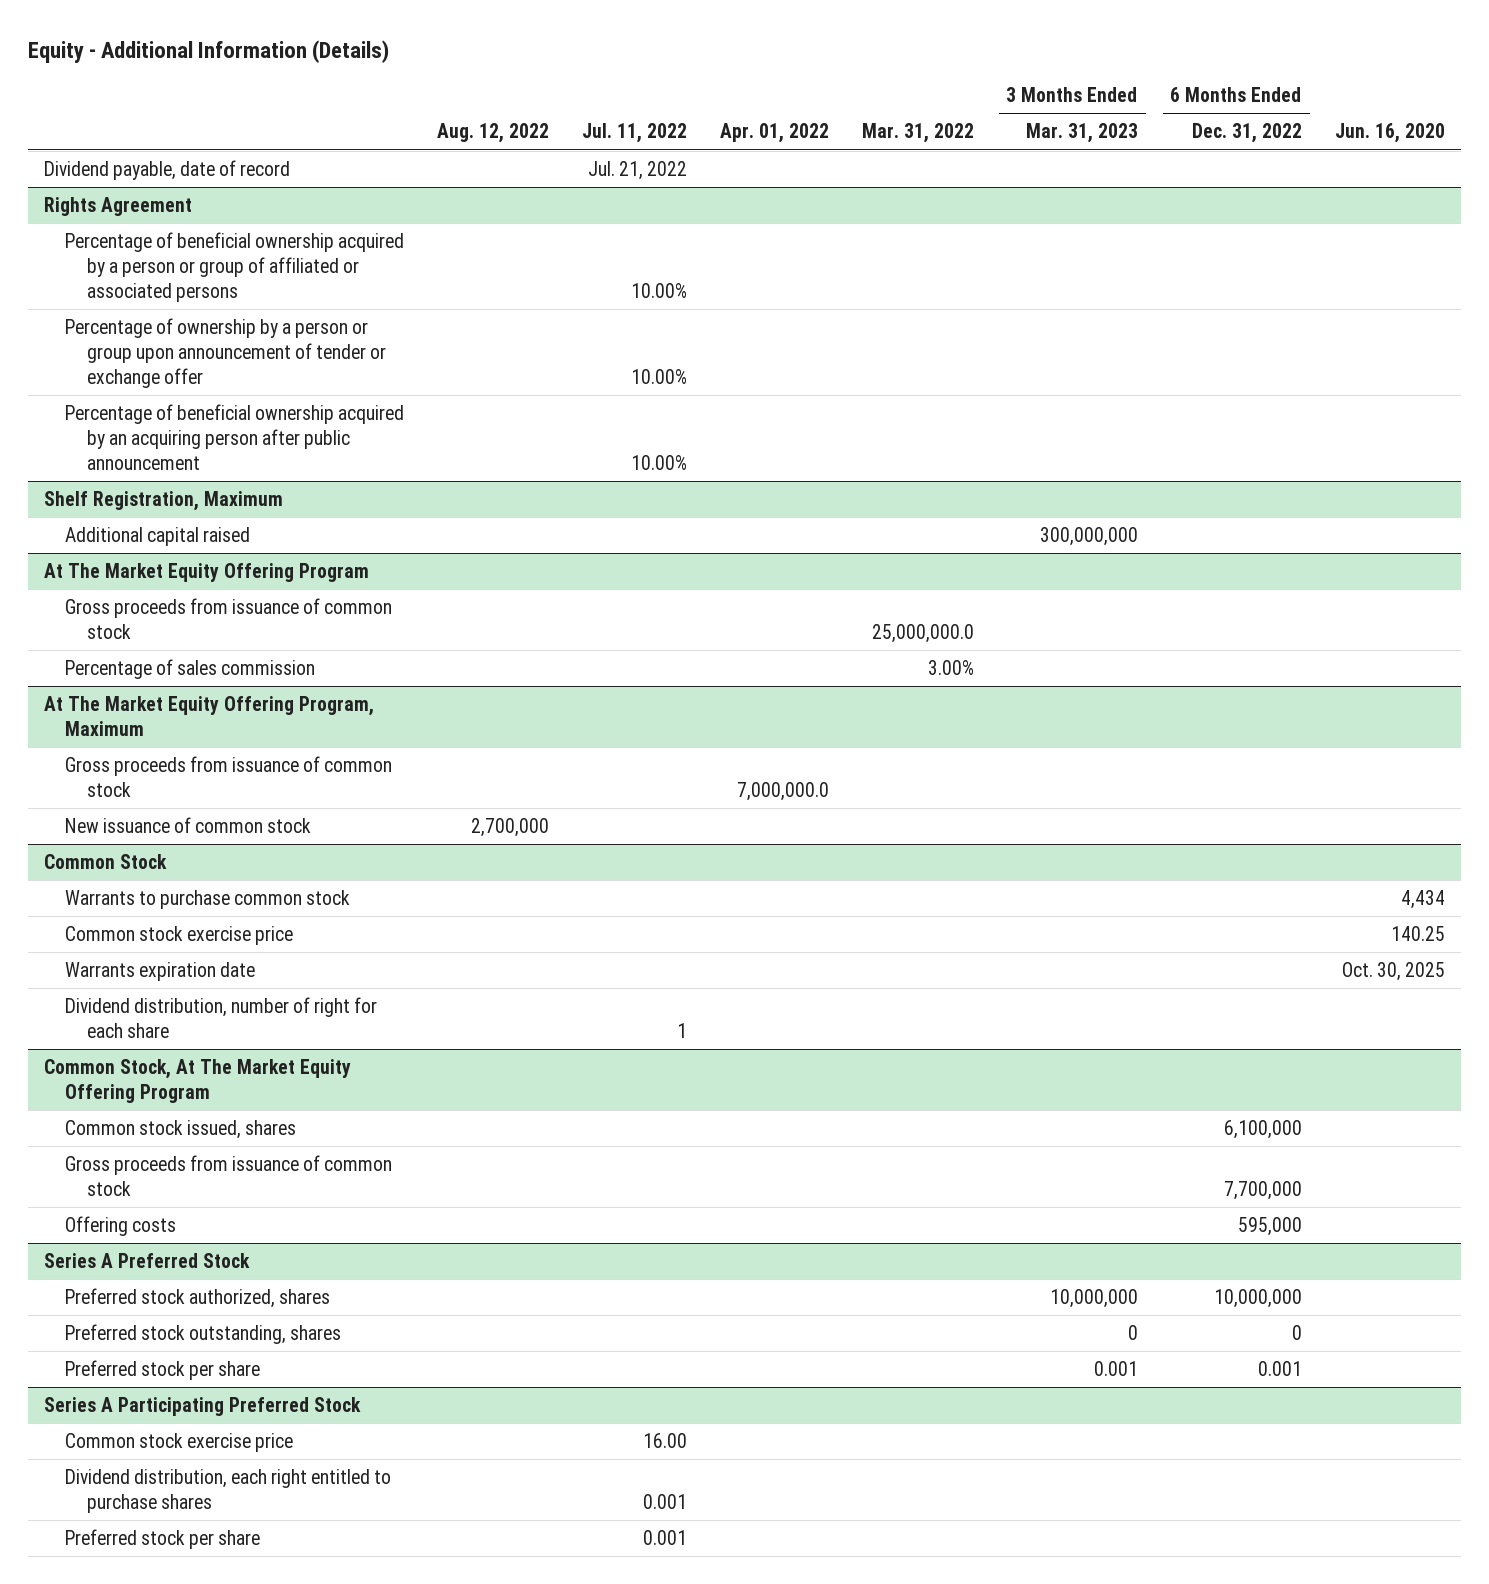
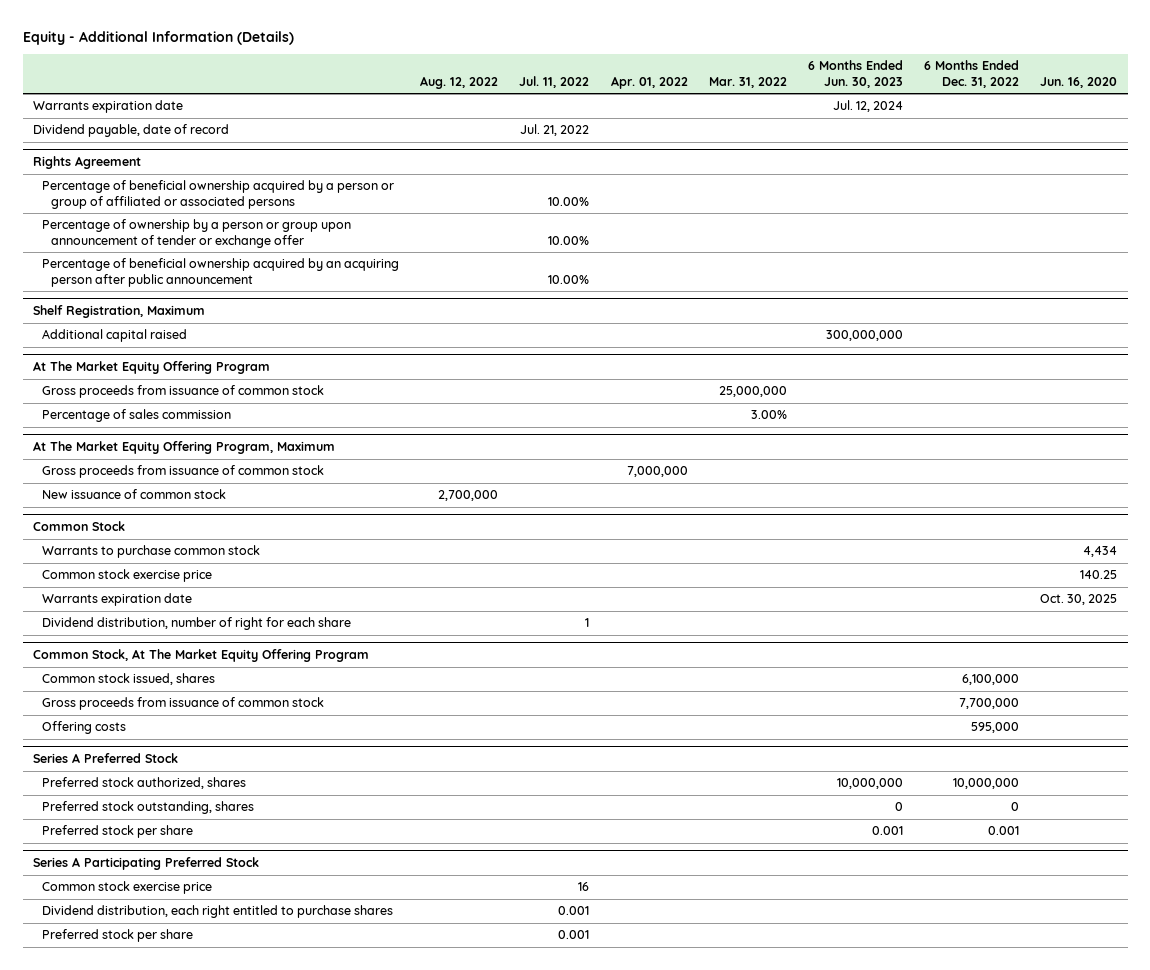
- | Aug. 12, 2022 | Jul. 11, 2022 | Apr. 01, 2022 | Mar. 31, 2022 | 3 Months Ended Mar. 31, 2023 | 6 Months Ended Dec. 31, 2022 | Jun. 16, 2020
+ | Aug. 12, 2022 | Jul. 11, 2022 | Apr. 01, 2022 | Mar. 31, 2022 | 6 Months Ended Jun. 30, 2023 | 6 Months Ended Dec. 31, 2022 | Jun. 16, 2020
+ Warrants expiration date | | | | | Jul. 12, 2024 | |
@ At The Market Equity Offering Program
- Gross proceeds from issuance of common stock | | | | 25,000,000.0 | | |
+ Gross proceeds from issuance of common stock | | | | 25,000,000 | | |
@ At The Market Equity Offering Program, Maximum
- Gross proceeds from issuance of common stock | | | 7,000,000.0 | | | |
+ Gross proceeds from issuance of common stock | | | 7,000,000 | | | |
@ Series A Participating Preferred Stock
- Common stock exercise price | | 16.00 | | | | |
+ Common stock exercise price | | 16 | | | | |

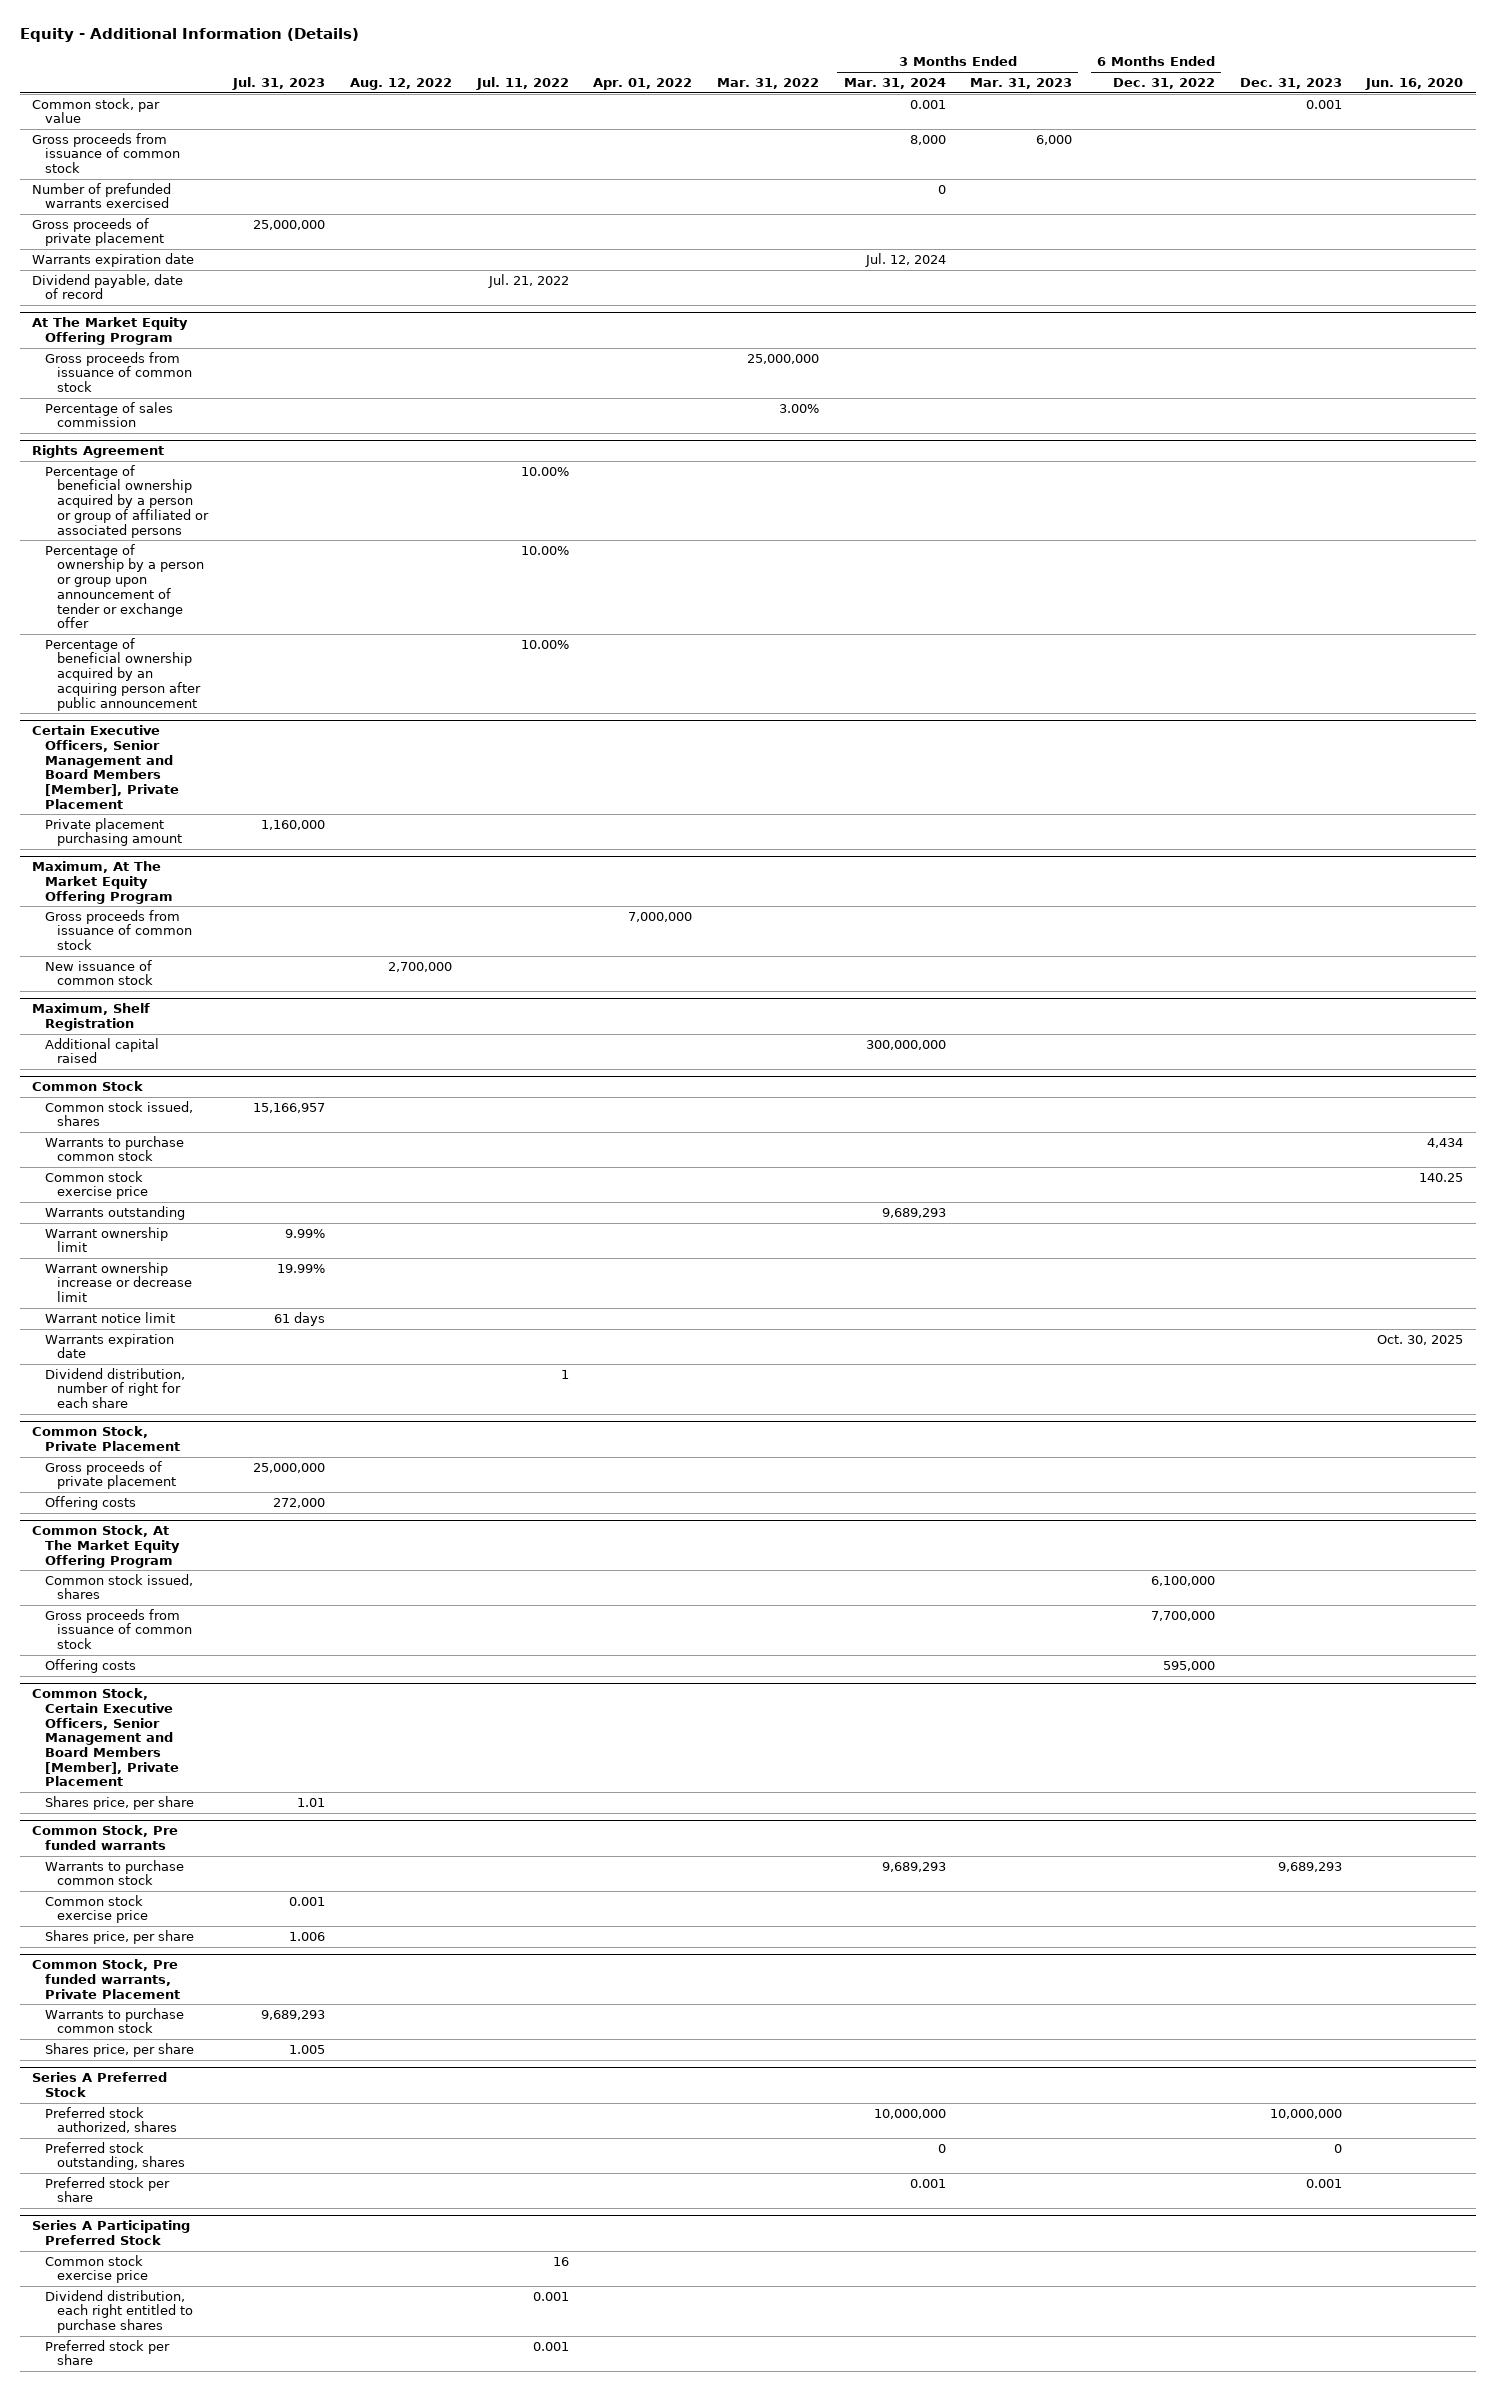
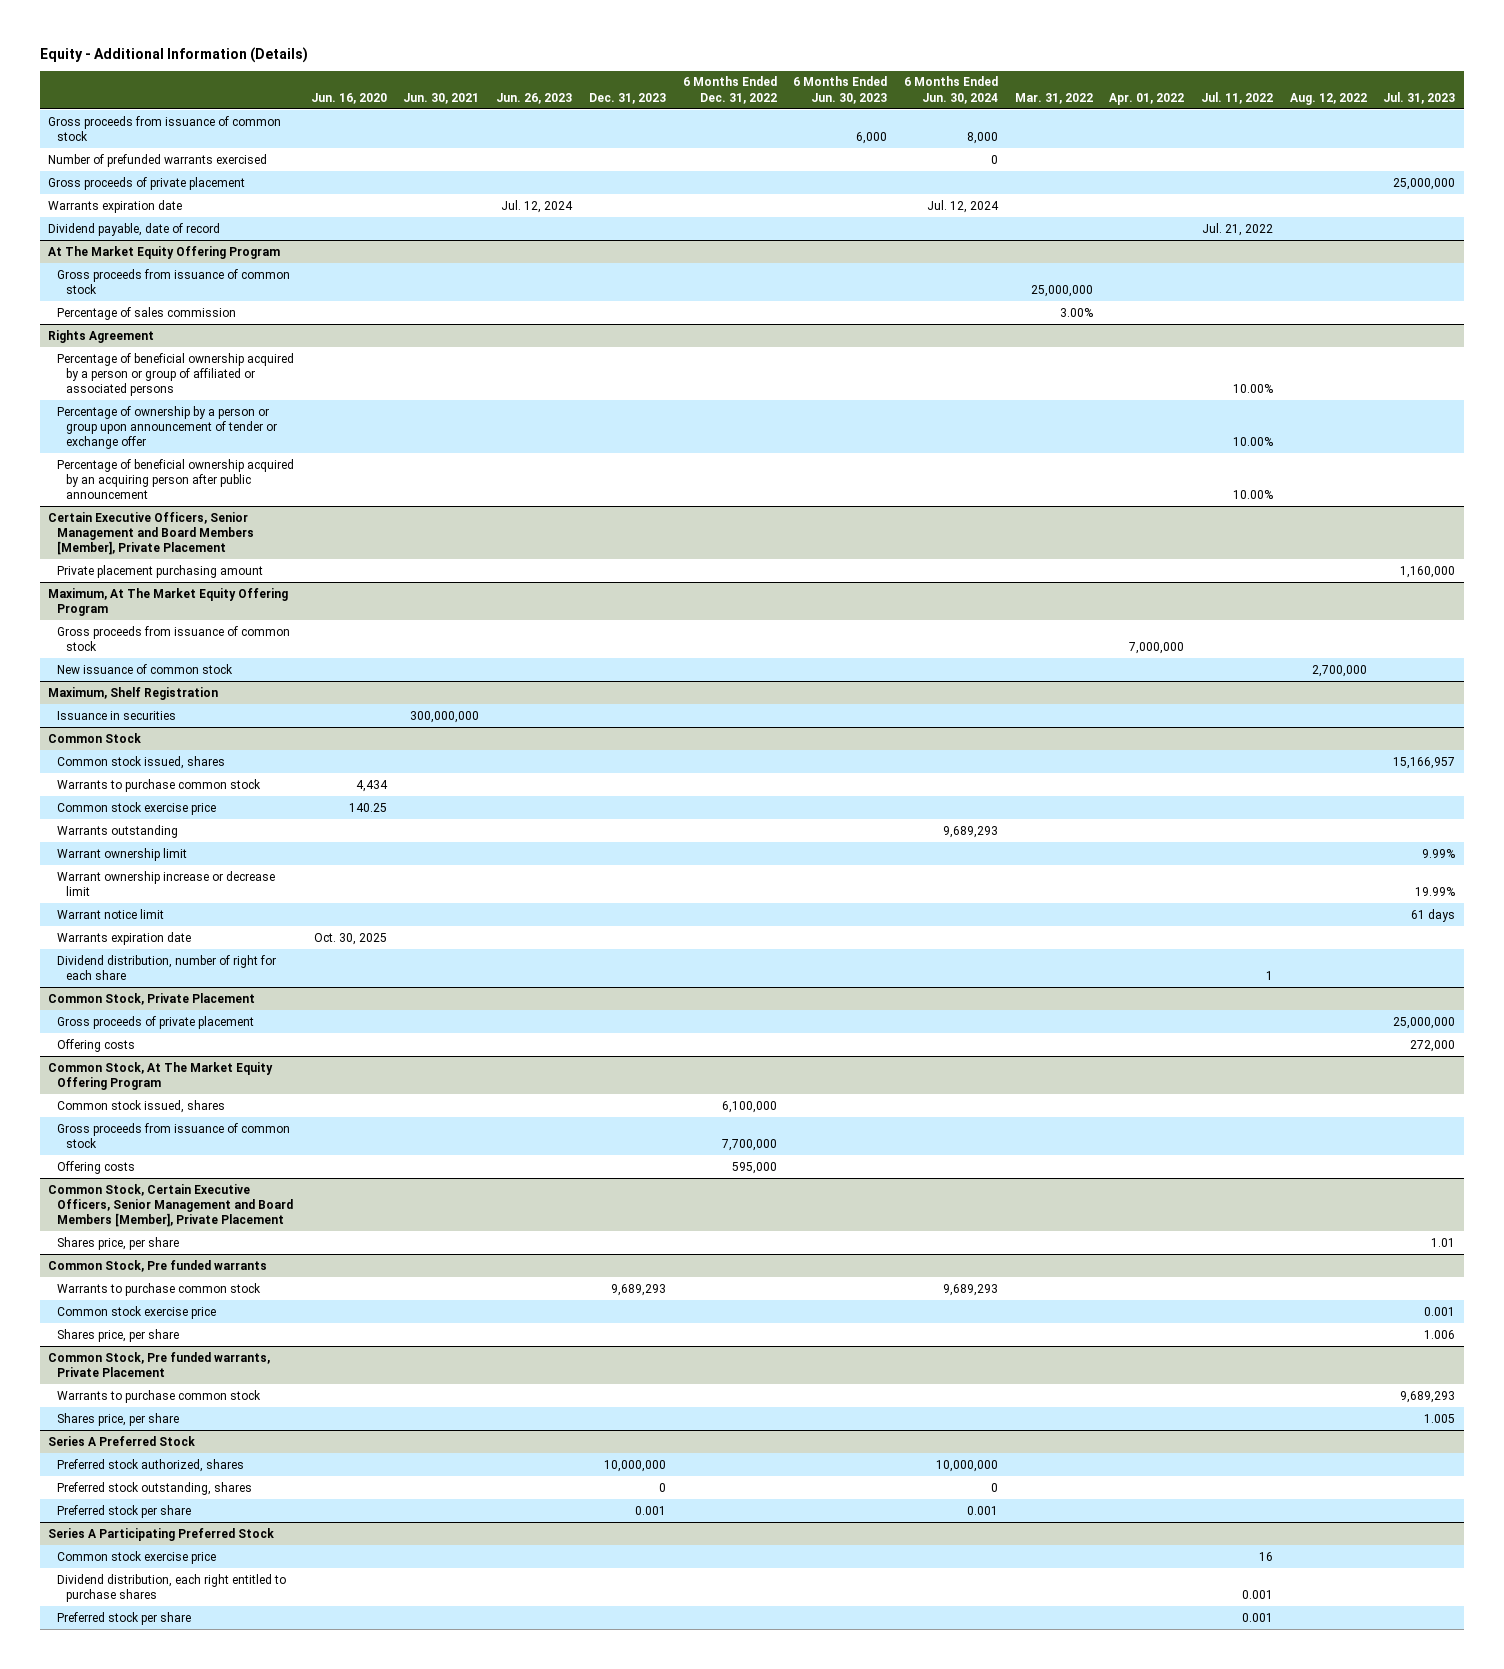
- | Jul. 31, 2023 | Aug. 12, 2022 | Jul. 11, 2022 | Apr. 01, 2022 | Mar. 31, 2022 | 3 Months Ended Mar. 31, 2024 | 3 Months Ended Mar. 31, 2023 | 6 Months Ended Dec. 31, 2022 | Dec. 31, 2023 | Jun. 16, 2020
+ | Jun. 16, 2020 | Jun. 30, 2021 | Jun. 26, 2023 | Dec. 31, 2023 | 6 Months Ended Dec. 31, 2022 | 6 Months Ended Jun. 30, 2023 | 6 Months Ended Jun. 30, 2024 | Mar. 31, 2022 | Apr. 01, 2022 | Jul. 11, 2022 | Aug. 12, 2022 | Jul. 31, 2023
- Common stock, par value | | | | | | 0.001 | | | 0.001 |
@ Maximum, Shelf Registration
- Additional capital raised | | | | | | 300,000,000 | | | |
+ Issuance in securities | | 300,000,000 | | | | | | | | | |

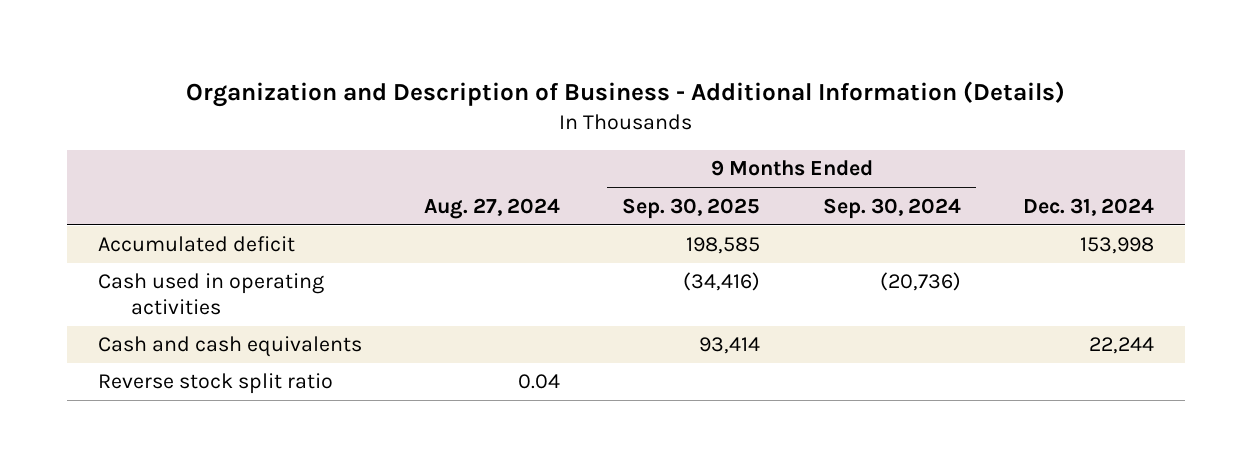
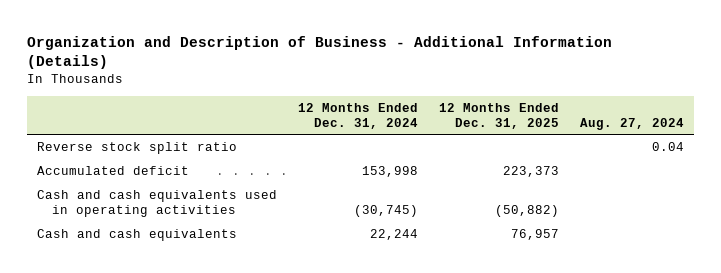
- | Aug. 27, 2024 | 9 Months Ended Sep. 30, 2025 | 9 Months Ended Sep. 30, 2024 | Dec. 31, 2024
+ | 12 Months Ended Dec. 31, 2024 | 12 Months Ended Dec. 31, 2025 | Aug. 27, 2024
moved up: Reverse stock split ratio | | | 0.04
- Cash used in operating activities | | (34,416) | (20,736) |
+ Cash and cash equivalents used in operating activities | (30,745) | (50,882) |

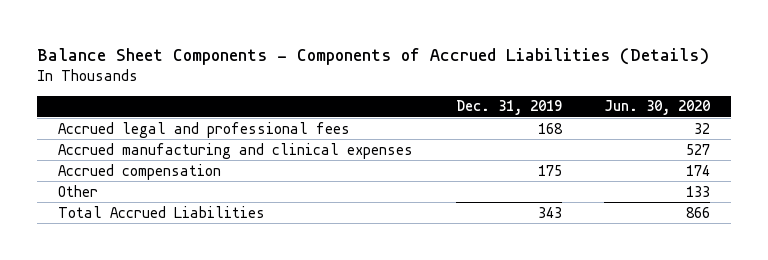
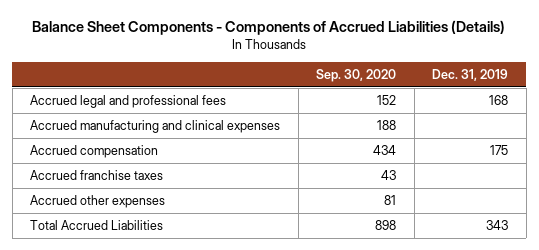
- | Dec. 31, 2019 | Jun. 30, 2020
+ | Sep. 30, 2020 | Dec. 31, 2019
- Other | | 133
+ Accrued franchise taxes | 43 |
+ Accrued other expenses | 81 |

